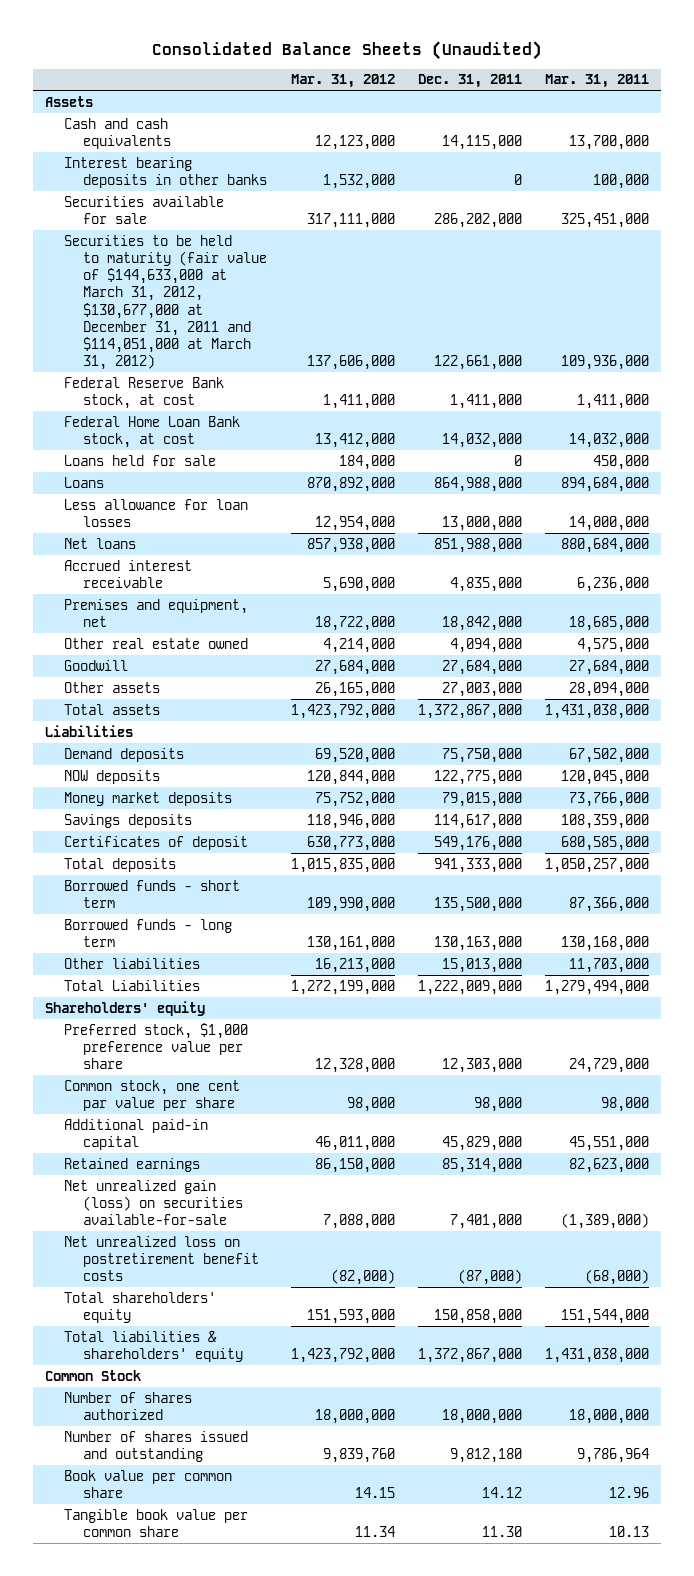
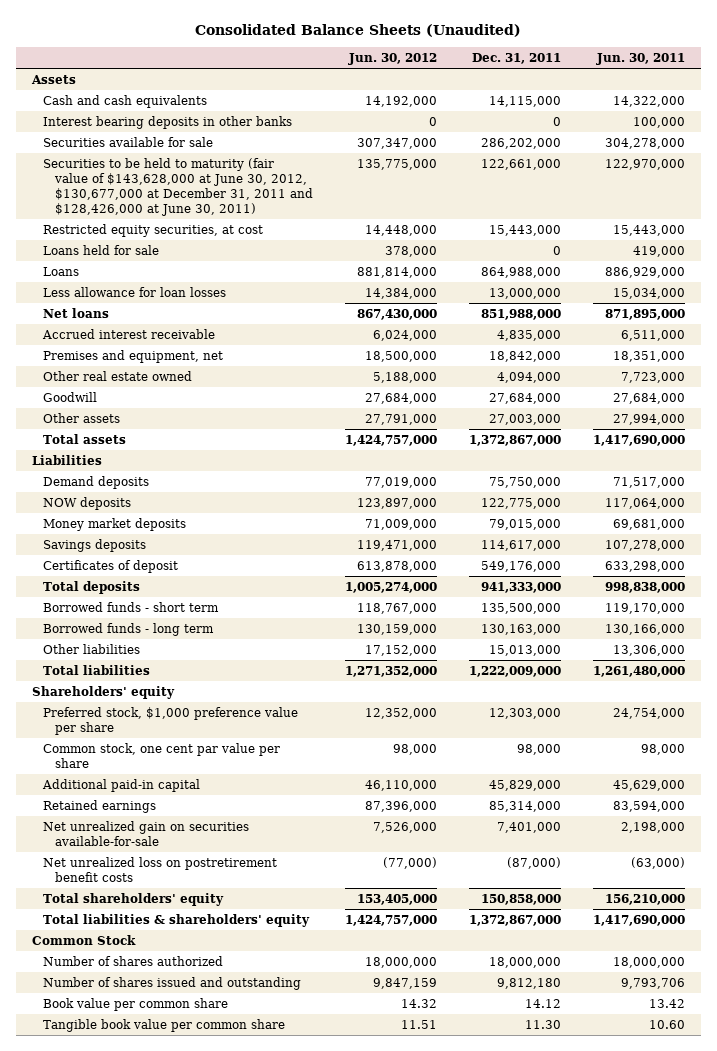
- | Mar. 31, 2012 | Dec. 31, 2011 | Mar. 31, 2011
+ | Jun. 30, 2012 | Dec. 31, 2011 | Jun. 30, 2011
- Securities to be held to maturity (fair value of $144,633,000 at March 31, 2012, $130,677,000 at December 31, 2011 and $114,051,000 at March 31, 2012) | 137,606,000 | 122,661,000 | 109,936,000
- Federal Reserve Bank stock, at cost | 1,411,000 | 1,411,000 | 1,411,000
- Federal Home Loan Bank stock, at cost | 13,412,000 | 14,032,000 | 14,032,000
+ Securities to be held to maturity (fair value of $143,628,000 at June 30, 2012, $130,677,000 at December 31, 2011 and $128,426,000 at June 30, 2011) | 135,775,000 | 122,661,000 | 122,970,000
+ Restricted equity securities, at cost | 14,448,000 | 15,443,000 | 15,443,000
- Total Liabilities | 1,272,199,000 | 1,222,009,000 | 1,279,494,000
+ Total liabilities | 1,271,352,000 | 1,222,009,000 | 1,261,480,000
- Net unrealized gain (loss) on securities available-for-sale | 7,088,000 | 7,401,000 | (1,389,000)
+ Net unrealized gain on securities available-for-sale | 7,526,000 | 7,401,000 | 2,198,000

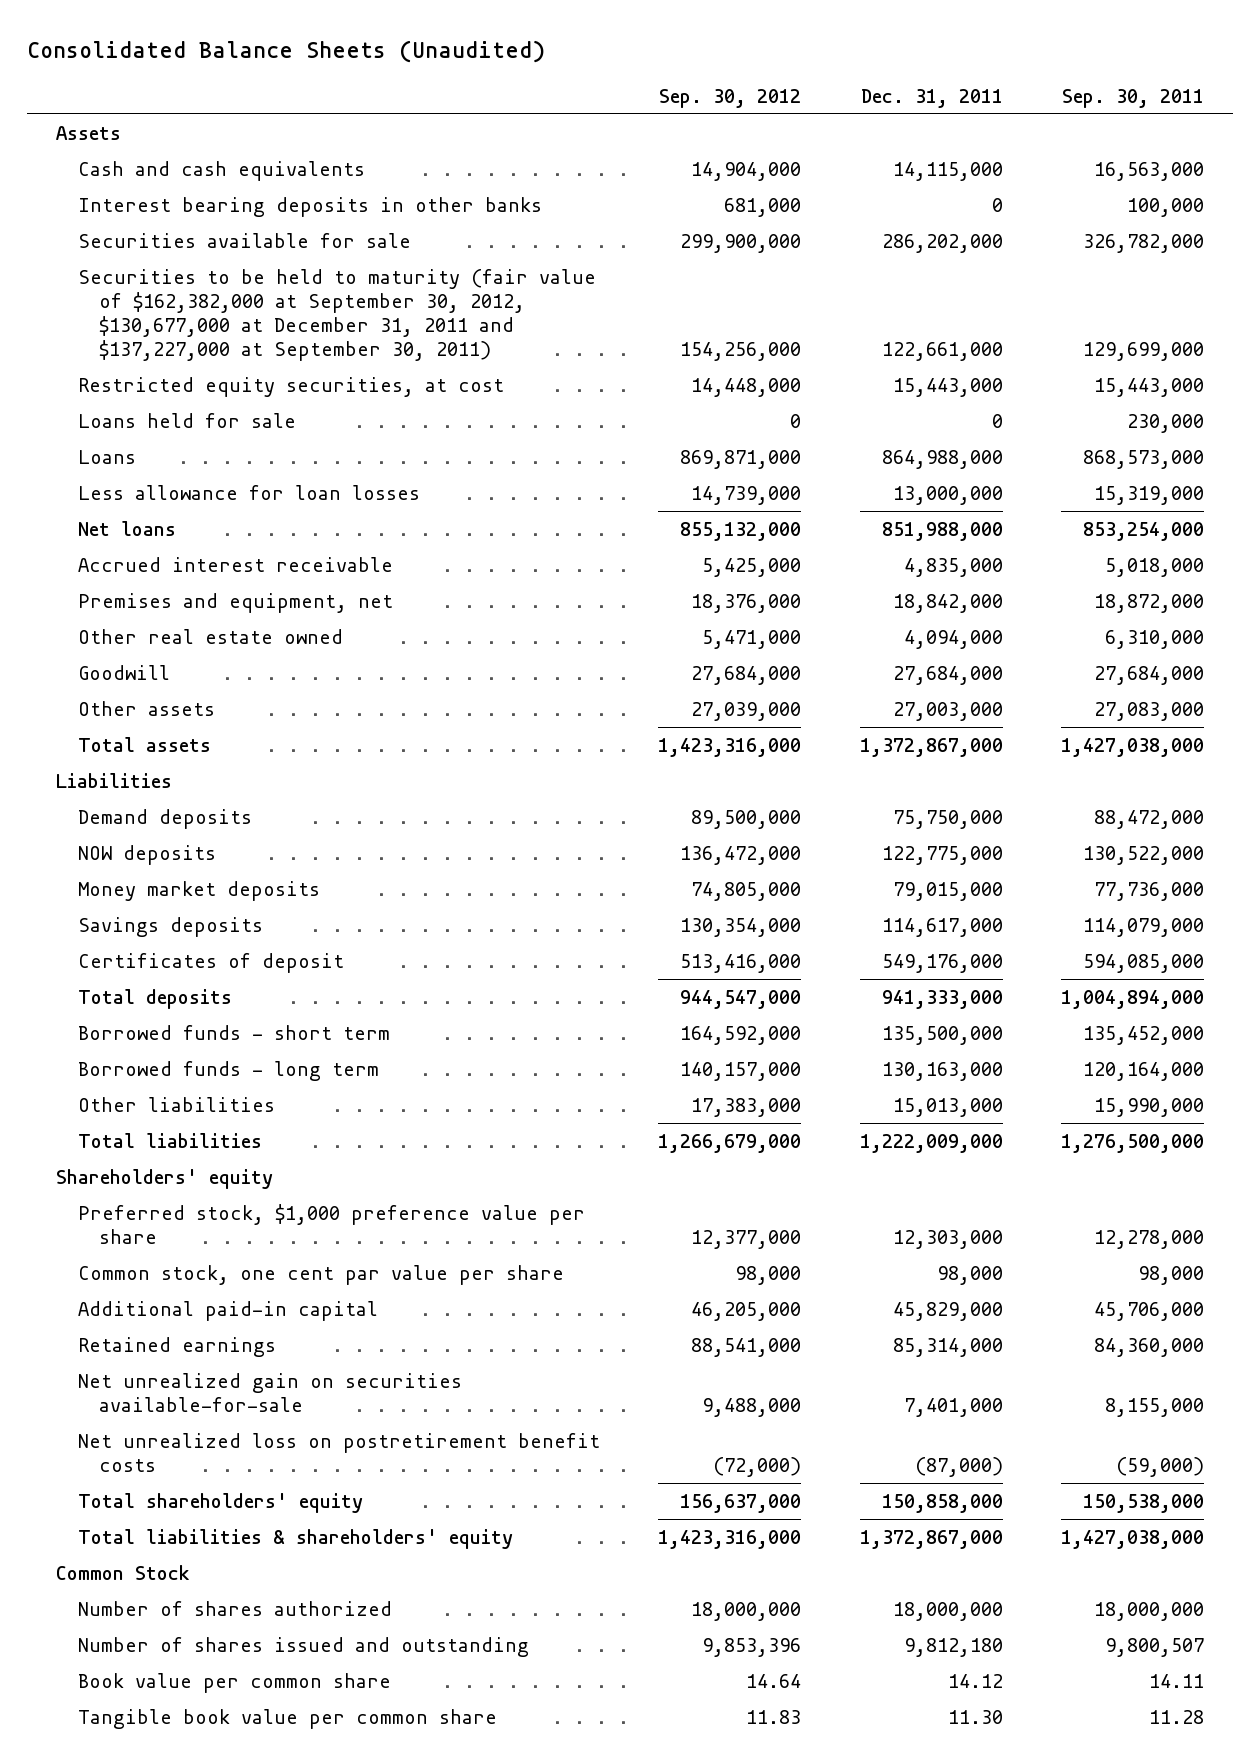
- | Jun. 30, 2012 | Dec. 31, 2011 | Jun. 30, 2011
+ | Sep. 30, 2012 | Dec. 31, 2011 | Sep. 30, 2011
- Securities to be held to maturity (fair value of $143,628,000 at June 30, 2012, $130,677,000 at December 31, 2011 and $128,426,000 at June 30, 2011) | 135,775,000 | 122,661,000 | 122,970,000
+ Securities to be held to maturity (fair value of $162,382,000 at September 30, 2012, $130,677,000 at December 31, 2011 and $137,227,000 at September 30, 2011) | 154,256,000 | 122,661,000 | 129,699,000

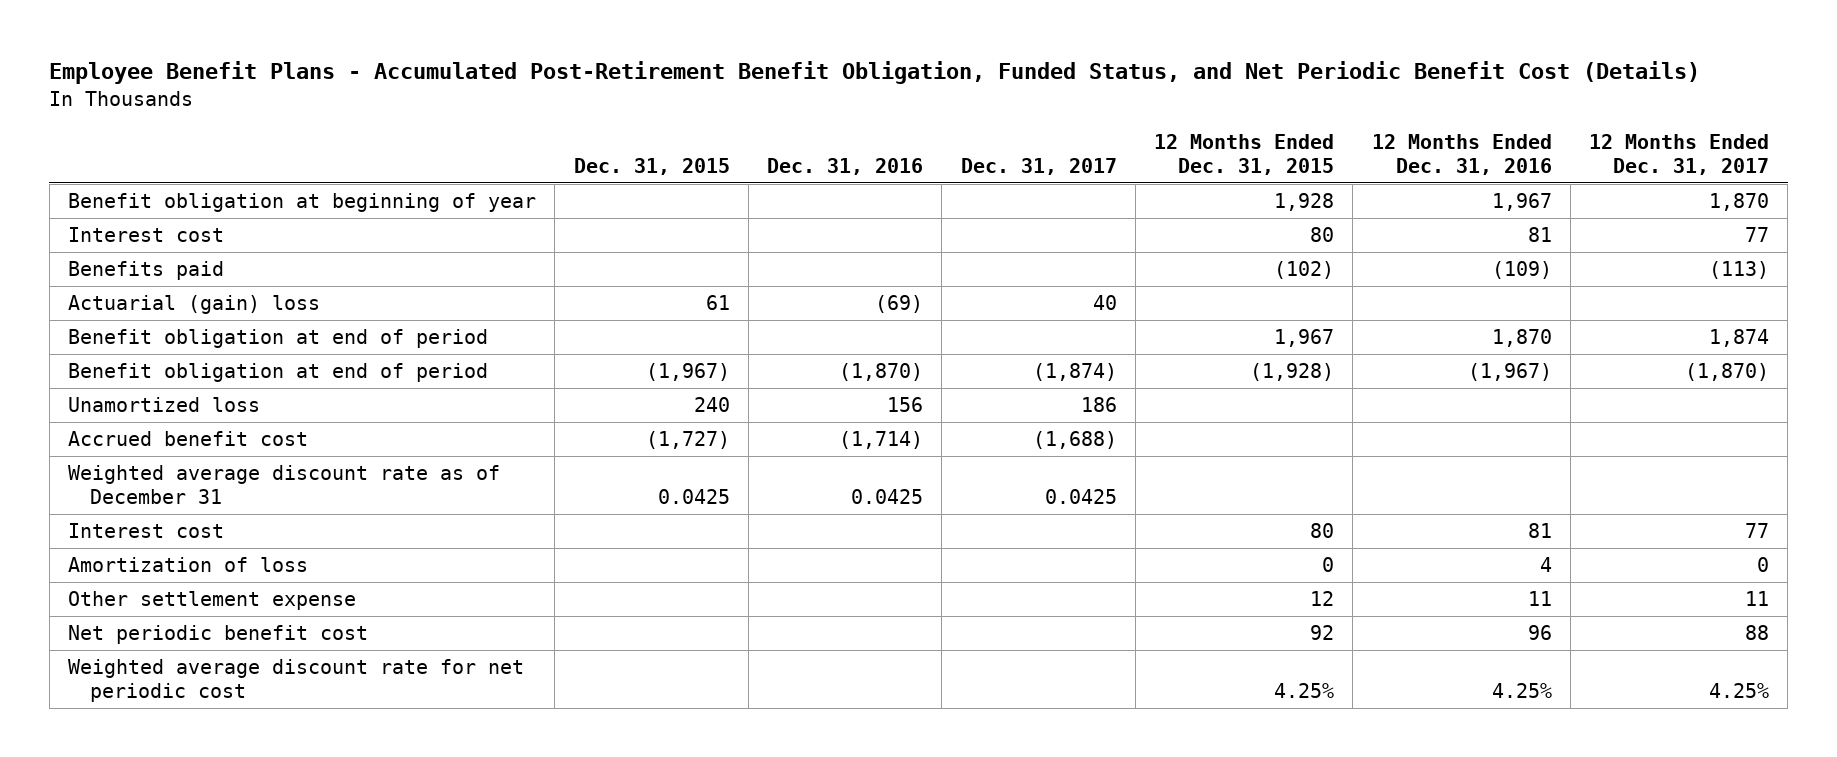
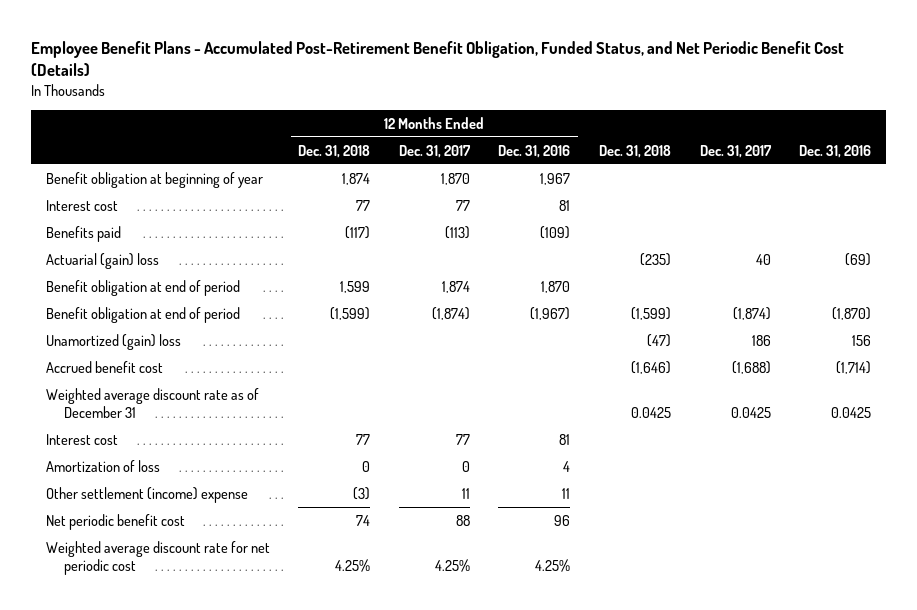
- | Dec. 31, 2015 | Dec. 31, 2016 | Dec. 31, 2017 | 12 Months Ended Dec. 31, 2015 | 12 Months Ended Dec. 31, 2016 | 12 Months Ended Dec. 31, 2017
+ | 12 Months Ended Dec. 31, 2018 | 12 Months Ended Dec. 31, 2017 | 12 Months Ended Dec. 31, 2016 | Dec. 31, 2018 | Dec. 31, 2017 | Dec. 31, 2016
- Benefit obligation at end of period | (1,967) | (1,870) | (1,874) | (1,928) | (1,967) | (1,870)
- Unamortized loss | 240 | 156 | 186 | | |
+ Benefit obligation at end of period | (1,599) | (1,874) | (1,967) | (1,599) | (1,874) | (1,870)
+ Unamortized (gain) loss | | | | (47) | 186 | 156
- Other settlement expense | | | | 12 | 11 | 11
+ Other settlement (income) expense | (3) | 11 | 11 | | |

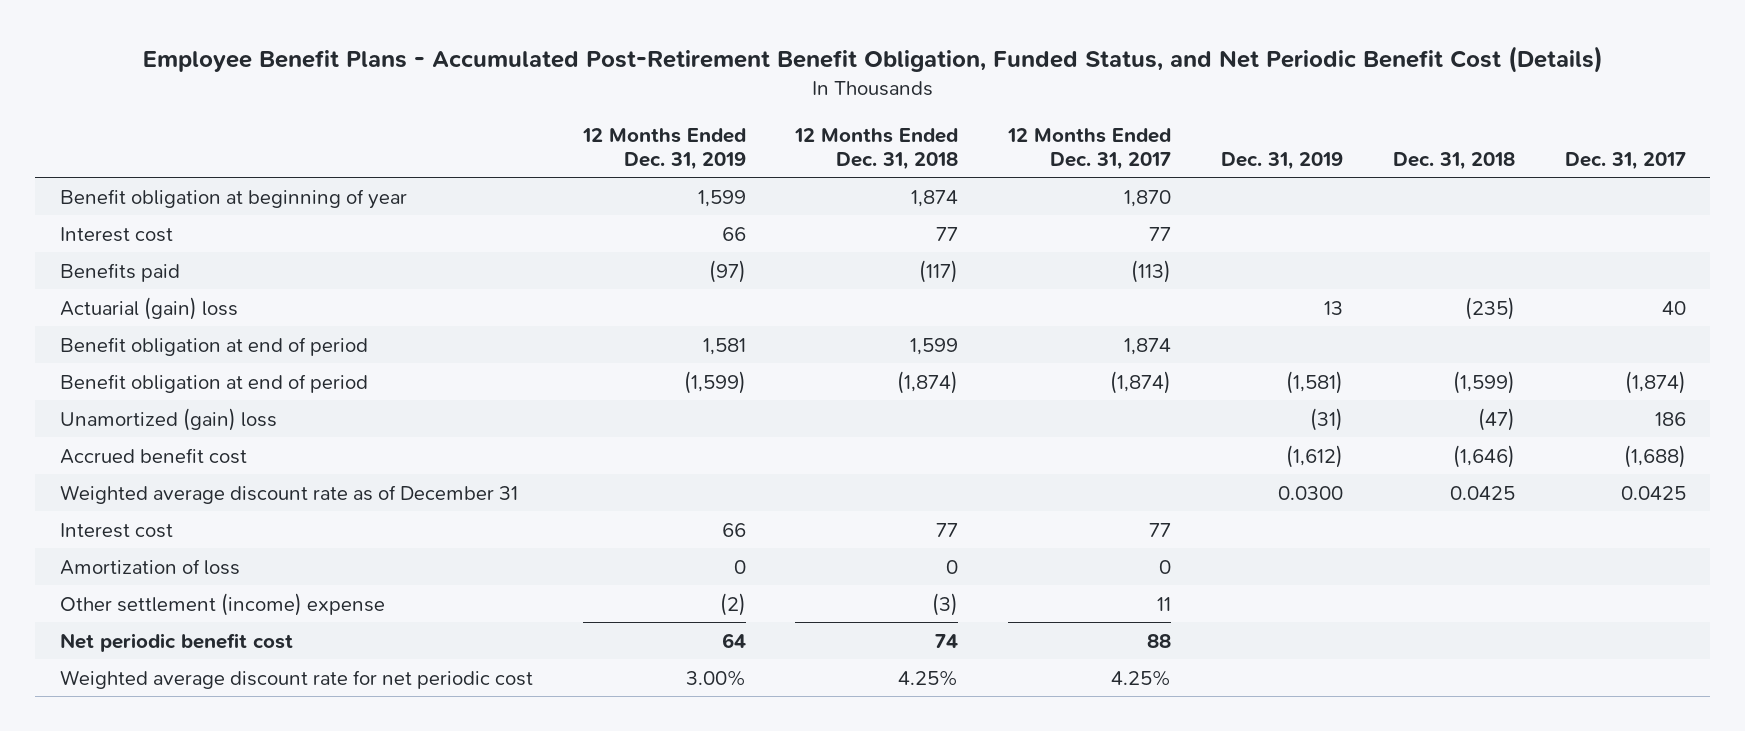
- | 12 Months Ended Dec. 31, 2018 | 12 Months Ended Dec. 31, 2017 | 12 Months Ended Dec. 31, 2016 | Dec. 31, 2018 | Dec. 31, 2017 | Dec. 31, 2016
+ | 12 Months Ended Dec. 31, 2019 | 12 Months Ended Dec. 31, 2018 | 12 Months Ended Dec. 31, 2017 | Dec. 31, 2019 | Dec. 31, 2018 | Dec. 31, 2017
- Benefit obligation at end of period | (1,599) | (1,874) | (1,967) | (1,599) | (1,874) | (1,870)
+ Benefit obligation at end of period | (1,599) | (1,874) | (1,874) | (1,581) | (1,599) | (1,874)

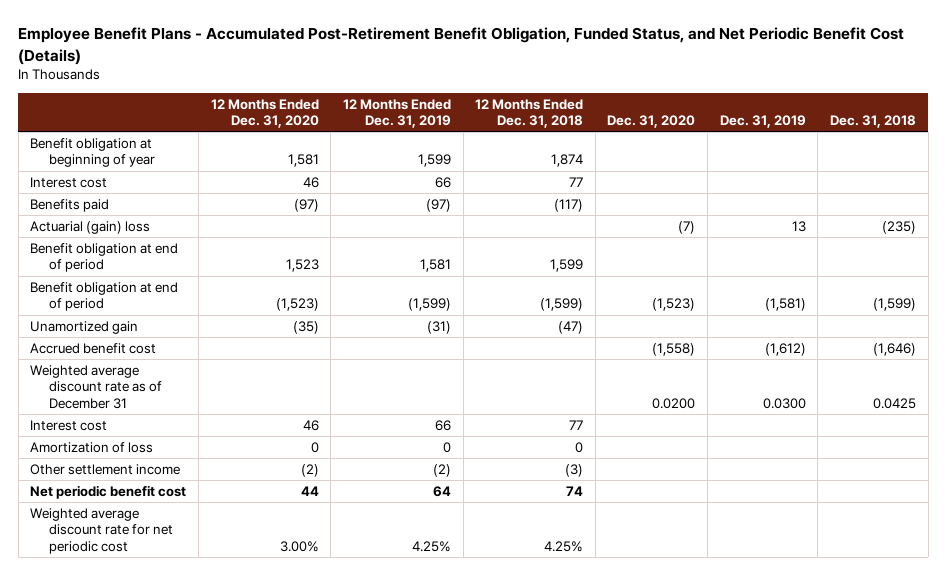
- | 12 Months Ended Dec. 31, 2019 | 12 Months Ended Dec. 31, 2018 | 12 Months Ended Dec. 31, 2017 | Dec. 31, 2019 | Dec. 31, 2018 | Dec. 31, 2017
+ | 12 Months Ended Dec. 31, 2020 | 12 Months Ended Dec. 31, 2019 | 12 Months Ended Dec. 31, 2018 | Dec. 31, 2020 | Dec. 31, 2019 | Dec. 31, 2018
- Benefit obligation at end of period | (1,599) | (1,874) | (1,874) | (1,581) | (1,599) | (1,874)
- Unamortized (gain) loss | | | | (31) | (47) | 186
+ Benefit obligation at end of period | (1,523) | (1,599) | (1,599) | (1,523) | (1,581) | (1,599)
+ Unamortized gain | (35) | (31) | (47) | | |
- Other settlement (income) expense | (2) | (3) | 11 | | |
+ Other settlement income | (2) | (2) | (3) | | |
- Weighted average discount rate for net periodic cost | 3.00% | 4.25% | 4.25% | | |
+ Weighted average discount rate for net periodic cost | 3.00% | 4.25% | 4.25% | | |

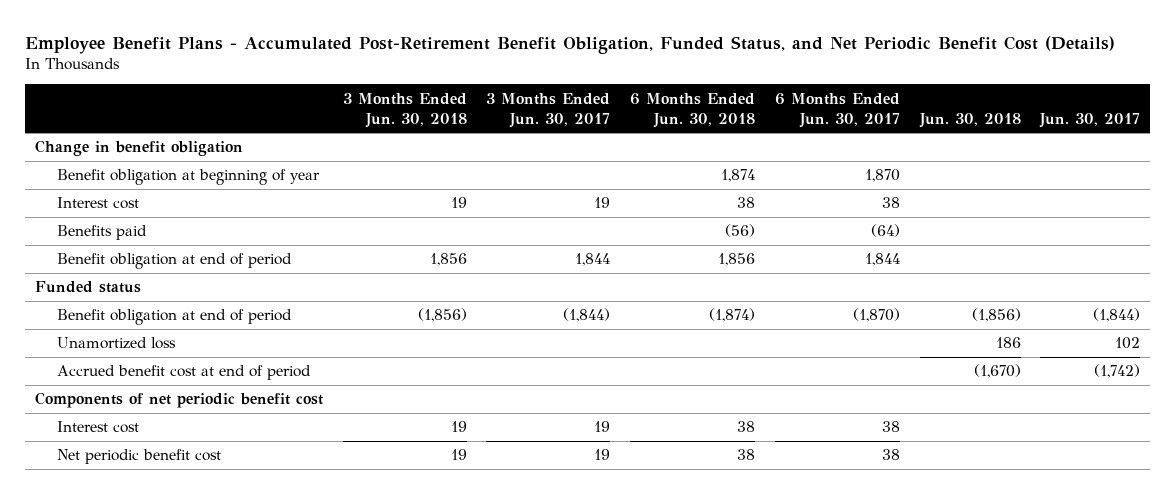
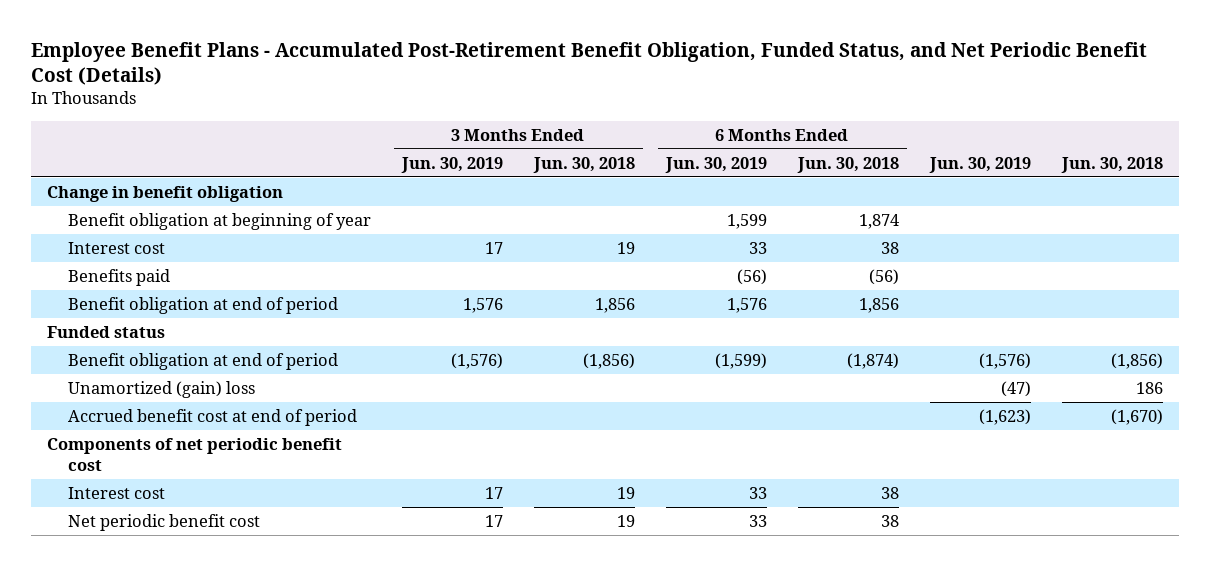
- | 3 Months Ended Jun. 30, 2018 | 3 Months Ended Jun. 30, 2017 | 6 Months Ended Jun. 30, 2018 | 6 Months Ended Jun. 30, 2017 | Jun. 30, 2018 | Jun. 30, 2017
+ | 3 Months Ended Jun. 30, 2019 | 3 Months Ended Jun. 30, 2018 | 6 Months Ended Jun. 30, 2019 | 6 Months Ended Jun. 30, 2018 | Jun. 30, 2019 | Jun. 30, 2018
- Unamortized loss | | | | | 186 | 102
+ Unamortized (gain) loss | | | | | (47) | 186

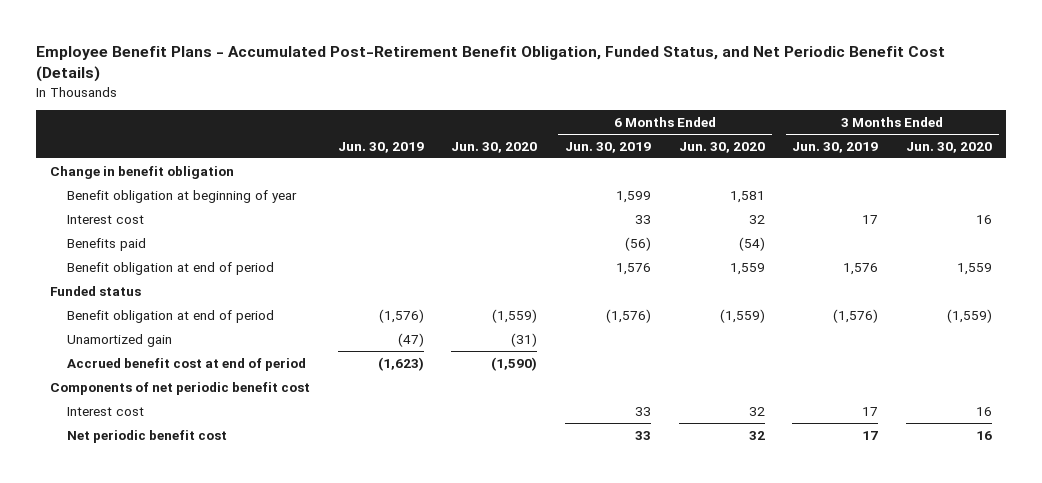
- | 3 Months Ended Jun. 30, 2019 | 3 Months Ended Jun. 30, 2018 | 6 Months Ended Jun. 30, 2019 | 6 Months Ended Jun. 30, 2018 | Jun. 30, 2019 | Jun. 30, 2018
+ | Jun. 30, 2019 | Jun. 30, 2020 | 6 Months Ended Jun. 30, 2019 | 6 Months Ended Jun. 30, 2020 | 3 Months Ended Jun. 30, 2019 | 3 Months Ended Jun. 30, 2020
- Benefit obligation at end of period | (1,576) | (1,856) | (1,599) | (1,874) | (1,576) | (1,856)
- Unamortized (gain) loss | | | | | (47) | 186
+ Benefit obligation at end of period | (1,576) | (1,559) | (1,576) | (1,559) | (1,576) | (1,559)
+ Unamortized gain | (47) | (31) | | | |

